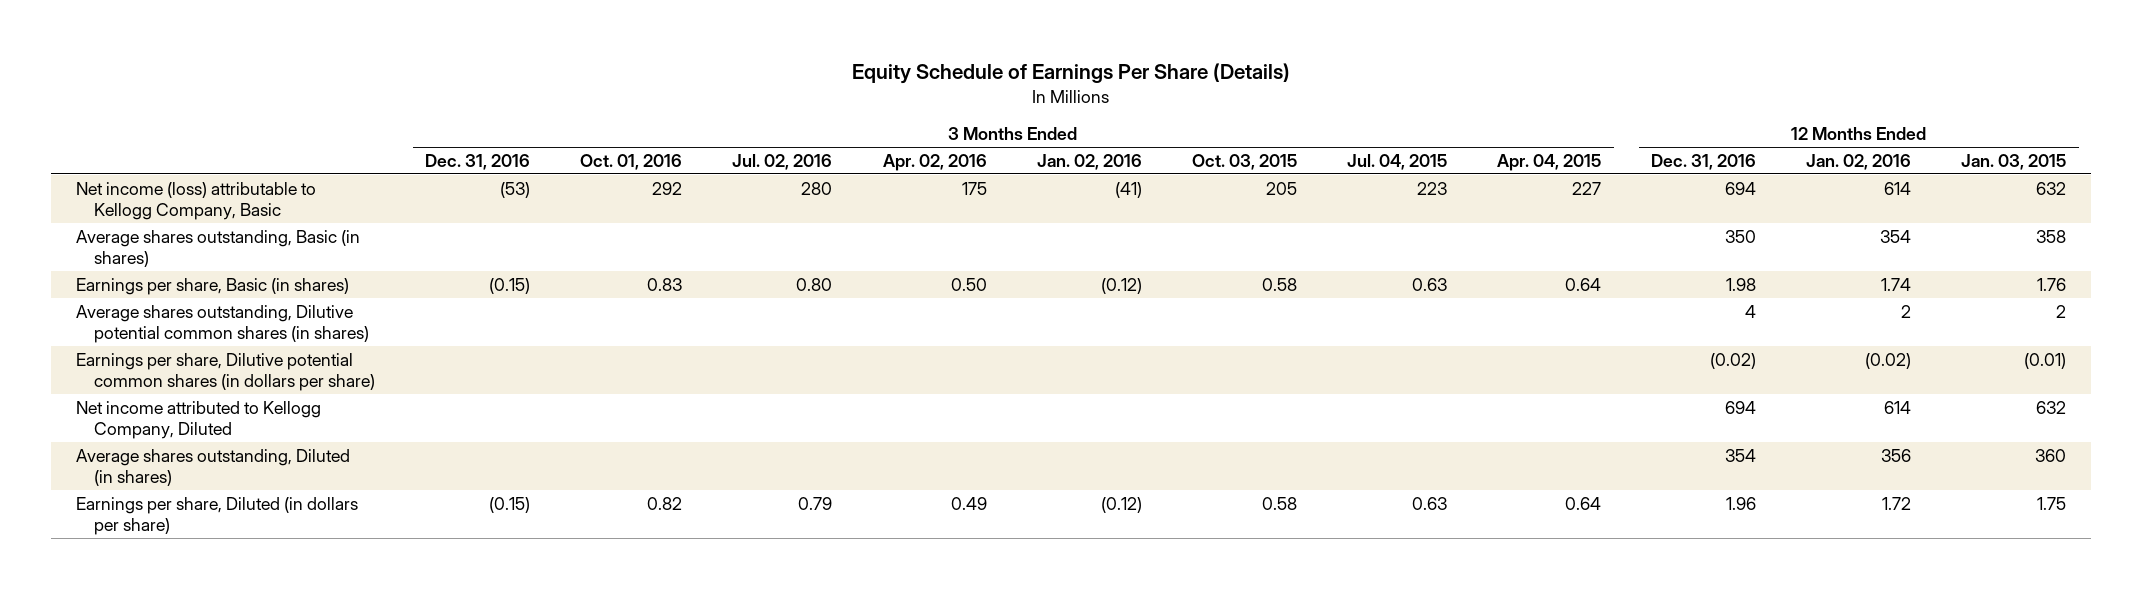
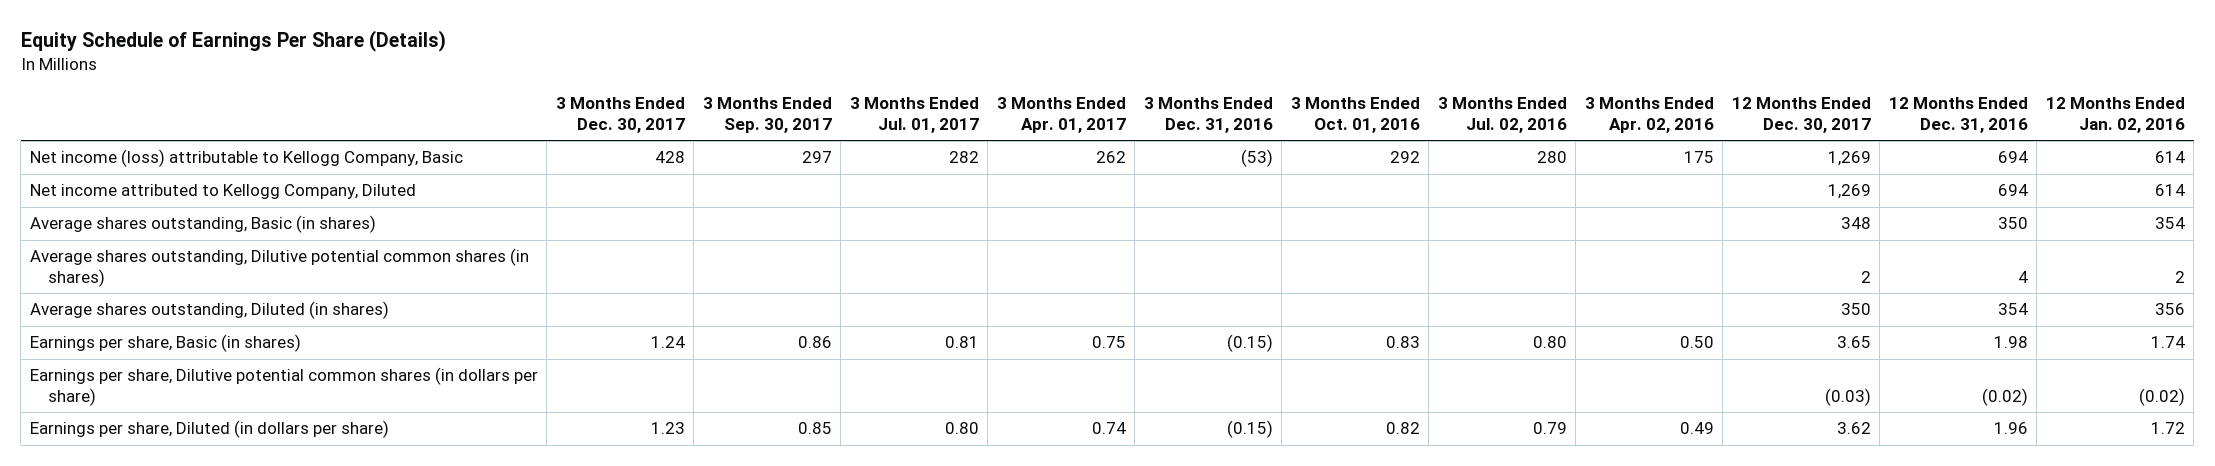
- | 3 Months Ended Dec. 31, 2016 | 3 Months Ended Oct. 01, 2016 | 3 Months Ended Jul. 02, 2016 | 3 Months Ended Apr. 02, 2016 | 3 Months Ended Jan. 02, 2016 | 3 Months Ended Oct. 03, 2015 | 3 Months Ended Jul. 04, 2015 | 3 Months Ended Apr. 04, 2015 | 12 Months Ended Dec. 31, 2016 | 12 Months Ended Jan. 02, 2016 | 12 Months Ended Jan. 03, 2015
+ | 3 Months Ended Dec. 30, 2017 | 3 Months Ended Sep. 30, 2017 | 3 Months Ended Jul. 01, 2017 | 3 Months Ended Apr. 01, 2017 | 3 Months Ended Dec. 31, 2016 | 3 Months Ended Oct. 01, 2016 | 3 Months Ended Jul. 02, 2016 | 3 Months Ended Apr. 02, 2016 | 12 Months Ended Dec. 30, 2017 | 12 Months Ended Dec. 31, 2016 | 12 Months Ended Jan. 02, 2016
moved up: Net income attributed to Kellogg Company, Diluted | | | | | | | | | 1,269 | 694 | 614
moved down: Earnings per share, Basic (in shares) | 1.24 | 0.86 | 0.81 | 0.75 | (0.15) | 0.83 | 0.80 | 0.50 | 3.65 | 1.98 | 1.74
moved down: Earnings per share, Dilutive potential common shares (in dollars per share) | | | | | | | | | (0.03) | (0.02) | (0.02)

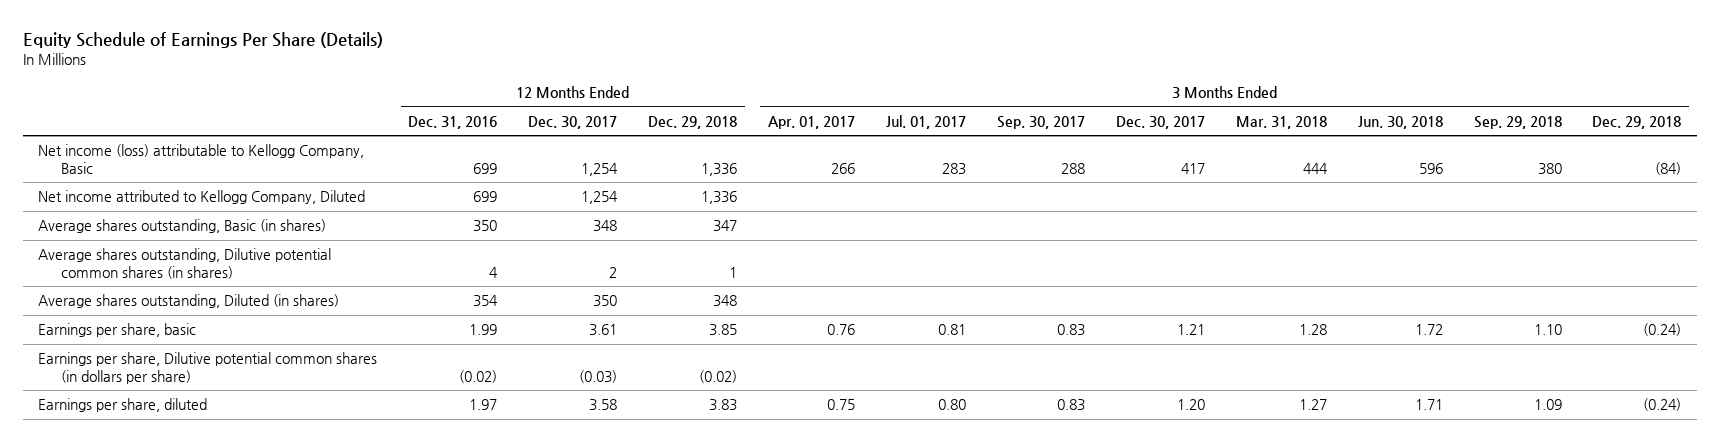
- | 3 Months Ended Dec. 30, 2017 | 3 Months Ended Sep. 30, 2017 | 3 Months Ended Jul. 01, 2017 | 3 Months Ended Apr. 01, 2017 | 3 Months Ended Dec. 31, 2016 | 3 Months Ended Oct. 01, 2016 | 3 Months Ended Jul. 02, 2016 | 3 Months Ended Apr. 02, 2016 | 12 Months Ended Dec. 30, 2017 | 12 Months Ended Dec. 31, 2016 | 12 Months Ended Jan. 02, 2016
+ | 12 Months Ended Dec. 31, 2016 | 12 Months Ended Dec. 30, 2017 | 12 Months Ended Dec. 29, 2018 | 3 Months Ended Apr. 01, 2017 | 3 Months Ended Jul. 01, 2017 | 3 Months Ended Sep. 30, 2017 | 3 Months Ended Dec. 30, 2017 | 3 Months Ended Mar. 31, 2018 | 3 Months Ended Jun. 30, 2018 | 3 Months Ended Sep. 29, 2018 | 3 Months Ended Dec. 29, 2018
- Net income (loss) attributable to Kellogg Company, Basic | 428 | 297 | 282 | 262 | (53) | 292 | 280 | 175 | 1,269 | 694 | 614
- Net income attributed to Kellogg Company, Diluted | | | | | | | | | 1,269 | 694 | 614
+ Net income (loss) attributable to Kellogg Company, Basic | 699 | 1,254 | 1,336 | 266 | 283 | 288 | 417 | 444 | 596 | 380 | (84)
+ Net income attributed to Kellogg Company, Diluted | 699 | 1,254 | 1,336 | | | | | | | |
- Earnings per share, Basic (in shares) | 1.24 | 0.86 | 0.81 | 0.75 | (0.15) | 0.83 | 0.80 | 0.50 | 3.65 | 1.98 | 1.74
+ Earnings per share, basic | 1.99 | 3.61 | 3.85 | 0.76 | 0.81 | 0.83 | 1.21 | 1.28 | 1.72 | 1.10 | (0.24)
- Earnings per share, Diluted (in dollars per share) | 1.23 | 0.85 | 0.80 | 0.74 | (0.15) | 0.82 | 0.79 | 0.49 | 3.62 | 1.96 | 1.72
+ Earnings per share, diluted | 1.97 | 3.58 | 3.83 | 0.75 | 0.80 | 0.83 | 1.20 | 1.27 | 1.71 | 1.09 | (0.24)

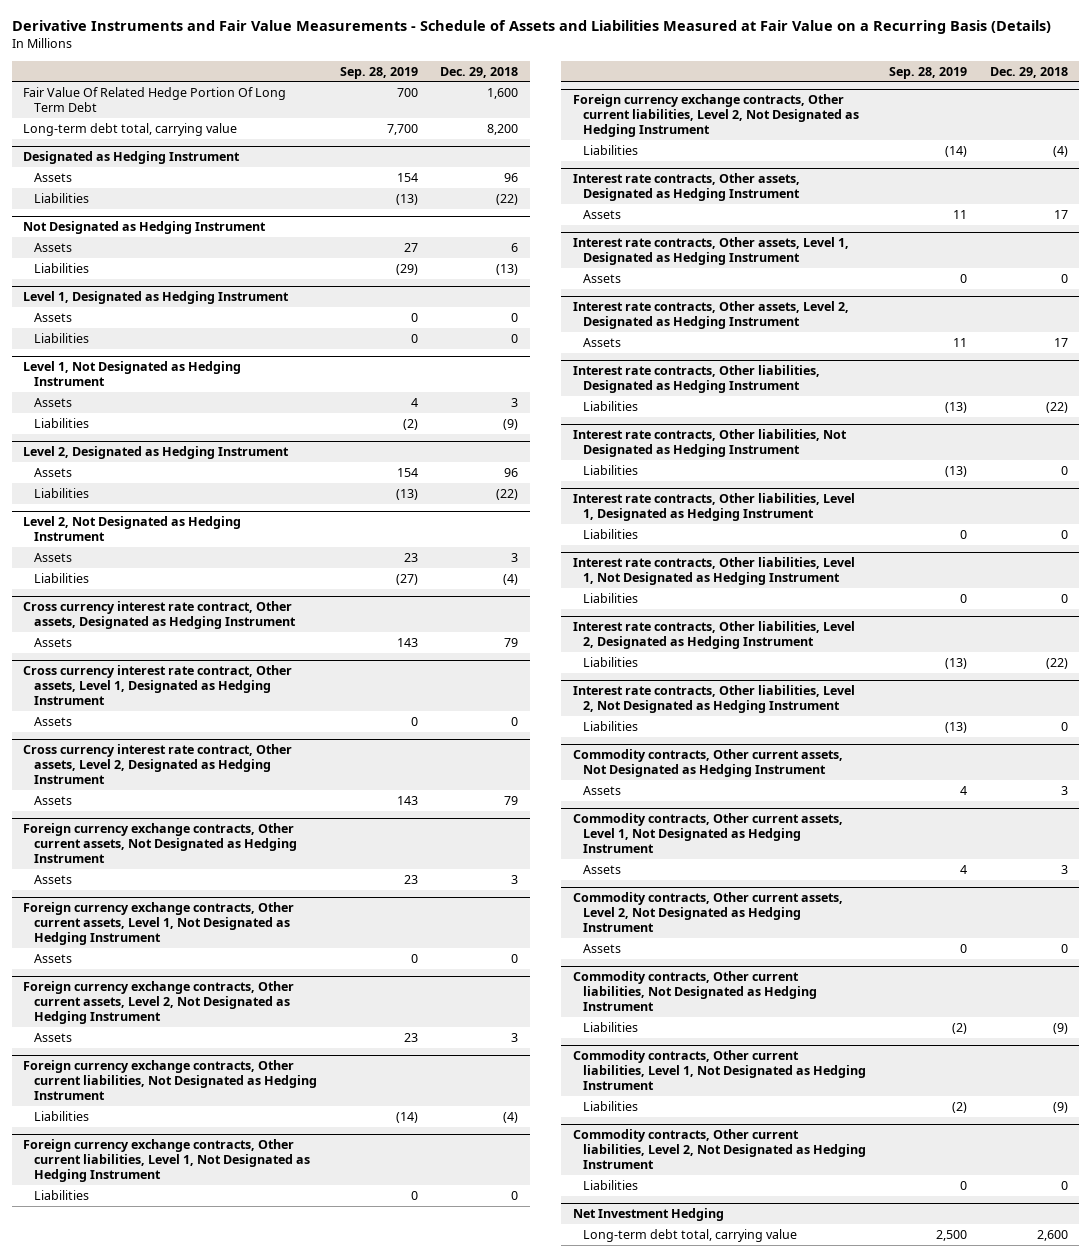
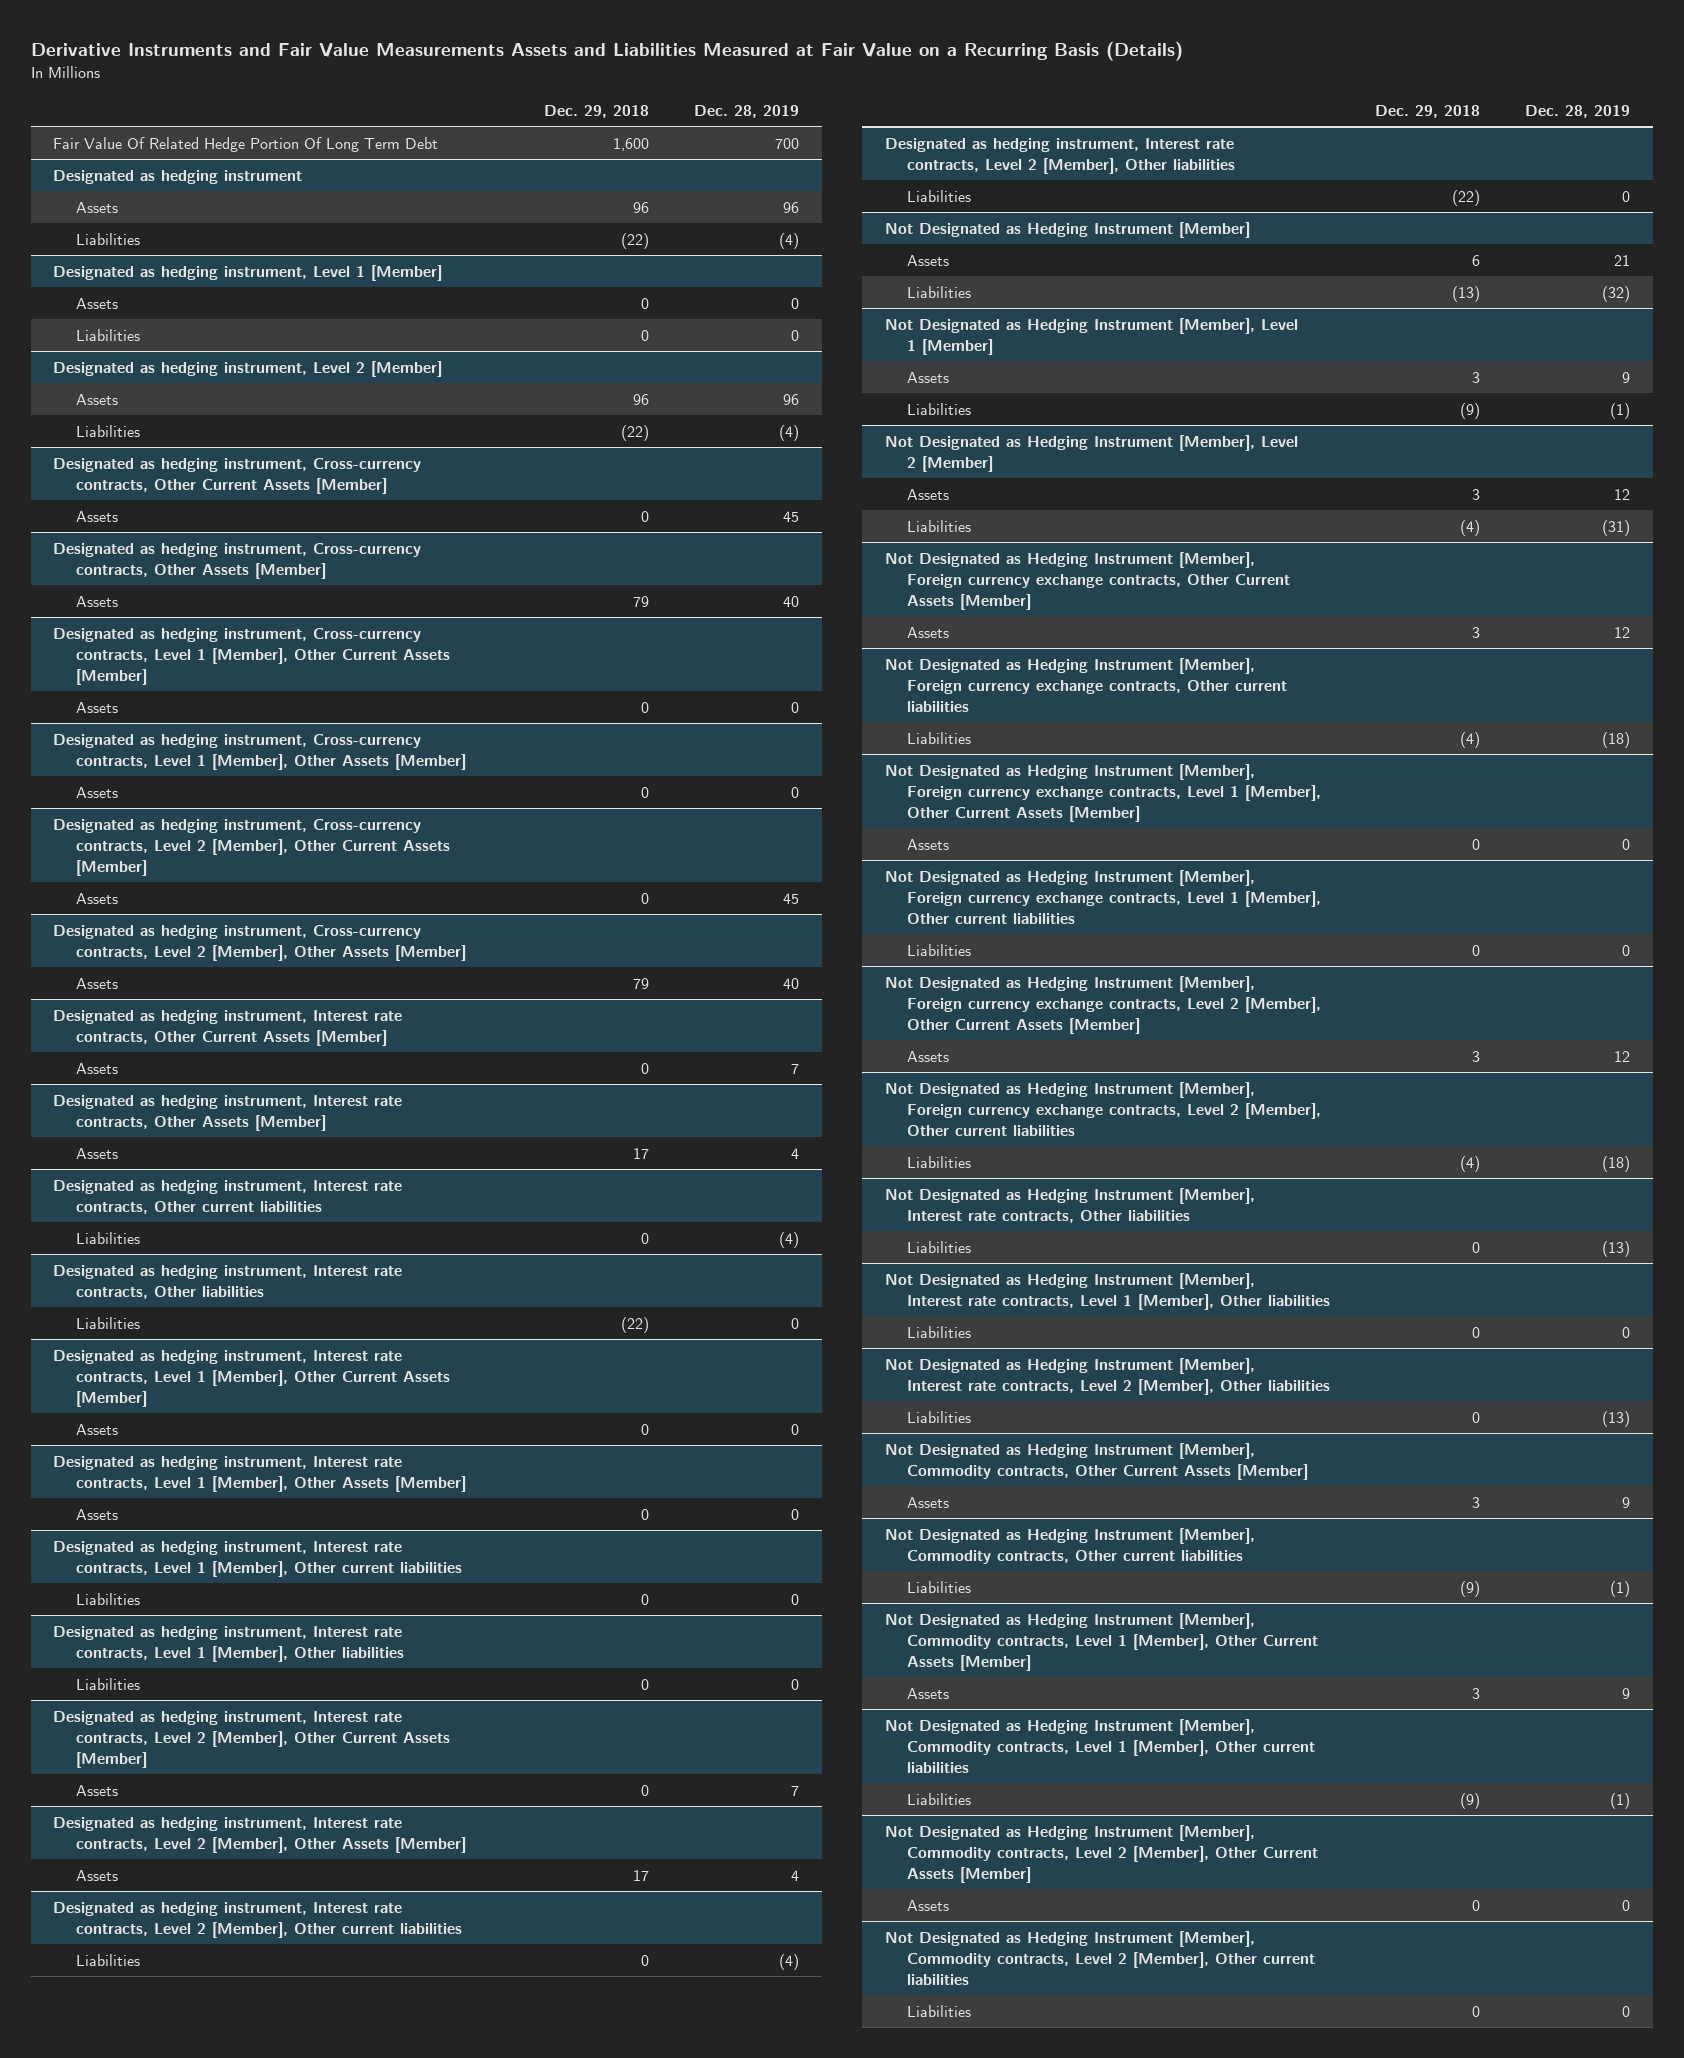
- Derivative Instruments and Fair Value Measurements - Schedule of Assets and Liabilities Measured at Fair Value on a Recurring Basis (Details)
+ Derivative Instruments and Fair Value Measurements Assets and Liabilities Measured at Fair Value on a Recurring Basis (Details)
- | Sep. 28, 2019 | Dec. 29, 2018
+ | Dec. 29, 2018 | Dec. 28, 2019
- Long-term debt total, carrying value | 7,700 | 8,200
- Designated as Hedging Instrument
+ Designated as hedging instrument
- Not Designated as Hedging Instrument
- Assets | 27 | 6
- Liabilities | (29) | (13)
- Level 1, Designated as Hedging Instrument
+ Designated as hedging instrument, Level 1 [Member]
- Level 1, Not Designated as Hedging Instrument
- Assets | 4 | 3
- Liabilities | (2) | (9)
- Level 2, Designated as Hedging Instrument
+ Designated as hedging instrument, Level 2 [Member]
- Level 2, Not Designated as Hedging Instrument
- Assets | 23 | 3
- Liabilities | (27) | (4)
- Cross currency interest rate contract, Other assets, Designated as Hedging Instrument
- Assets | 143 | 79
- Cross currency interest rate contract, Other assets, Level 1, Designated as Hedging Instrument
+ Designated as hedging instrument, Cross-currency contracts, Other Current Assets [Member]
- Cross currency interest rate contract, Other assets, Level 2, Designated as Hedging Instrument
+ Designated as hedging instrument, Cross-currency contracts, Other Assets [Member]
- Foreign currency exchange contracts, Other current assets, Not Designated as Hedging Instrument
- Assets | 23 | 3
- Foreign currency exchange contracts, Other current assets, Level 1, Not Designated as Hedging Instrument
+ Designated as hedging instrument, Cross-currency contracts, Level 1 [Member], Other Current Assets [Member]
- Foreign currency exchange contracts, Other current assets, Level 2, Not Designated as Hedging Instrument
- Assets | 23 | 3
- Foreign currency exchange contracts, Other current liabilities, Not Designated as Hedging Instrument
- Liabilities | (14) | (4)
- Foreign currency exchange contracts, Other current liabilities, Level 1, Not Designated as Hedging Instrument
- Liabilities | 0 | 0
- Foreign currency exchange contracts, Other current liabilities, Level 2, Not Designated as Hedging Instrument
- Liabilities | (14) | (4)
- Interest rate contracts, Other assets, Designated as Hedging Instrument
- Assets | 11 | 17
- Interest rate contracts, Other assets, Level 1, Designated as Hedging Instrument
+ Designated as hedging instrument, Cross-currency contracts, Level 1 [Member], Other Assets [Member]
- Interest rate contracts, Other assets, Level 2, Designated as Hedging Instrument
+ Designated as hedging instrument, Cross-currency contracts, Level 2 [Member], Other Current Assets [Member]
+ Assets | 0 | 45
+ Designated as hedging instrument, Cross-currency contracts, Level 2 [Member], Other Assets [Member]
+ Assets | 79 | 40
+ Designated as hedging instrument, Interest rate contracts, Other Current Assets [Member]
+ Assets | 0 | 7
+ Designated as hedging instrument, Interest rate contracts, Other Assets [Member]
- Interest rate contracts, Other liabilities, Designated as Hedging Instrument
+ Designated as hedging instrument, Interest rate contracts, Other current liabilities
+ Liabilities | 0 | (4)
+ Designated as hedging instrument, Interest rate contracts, Other liabilities
- Interest rate contracts, Other liabilities, Not Designated as Hedging Instrument
+ Designated as hedging instrument, Interest rate contracts, Level 1 [Member], Other Current Assets [Member]
+ Assets | 0 | 0
+ Designated as hedging instrument, Interest rate contracts, Level 1 [Member], Other Assets [Member]
+ Assets | 0 | 0
+ Designated as hedging instrument, Interest rate contracts, Level 1 [Member], Other current liabilities
- Interest rate contracts, Other liabilities, Level 1, Designated as Hedging Instrument
+ Designated as hedging instrument, Interest rate contracts, Level 1 [Member], Other liabilities
- Interest rate contracts, Other liabilities, Level 1, Not Designated as Hedging Instrument
+ Designated as hedging instrument, Interest rate contracts, Level 2 [Member], Other Current Assets [Member]
+ Assets | 0 | 7
+ Designated as hedging instrument, Interest rate contracts, Level 2 [Member], Other Assets [Member]
+ Assets | 17 | 4
+ Designated as hedging instrument, Interest rate contracts, Level 2 [Member], Other current liabilities
- Interest rate contracts, Other liabilities, Level 2, Designated as Hedging Instrument
+ Designated as hedging instrument, Interest rate contracts, Level 2 [Member], Other liabilities
- Interest rate contracts, Other liabilities, Level 2, Not Designated as Hedging Instrument
- Liabilities | (13) | 0
- Commodity contracts, Other current assets, Not Designated as Hedging Instrument
+ Not Designated as Hedging Instrument [Member]
+ Assets | 6 | 21
+ Liabilities | (13) | (32)
+ Not Designated as Hedging Instrument [Member], Level 1 [Member]
- Commodity contracts, Other current assets, Level 1, Not Designated as Hedging Instrument
+ Liabilities | (9) | (1)
+ Not Designated as Hedging Instrument [Member], Level 2 [Member]
- Commodity contracts, Other current assets, Level 2, Not Designated as Hedging Instrument
+ Liabilities | (4) | (31)
+ Not Designated as Hedging Instrument [Member], Foreign currency exchange contracts, Other Current Assets [Member]
+ Assets | 3 | 12
+ Not Designated as Hedging Instrument [Member], Foreign currency exchange contracts, Other current liabilities
+ Liabilities | (4) | (18)
+ Not Designated as Hedging Instrument [Member], Foreign currency exchange contracts, Level 1 [Member], Other Current Assets [Member]
- Commodity contracts, Other current liabilities, Not Designated as Hedging Instrument
+ Not Designated as Hedging Instrument [Member], Foreign currency exchange contracts, Level 1 [Member], Other current liabilities
+ Liabilities | 0 | 0
+ Not Designated as Hedging Instrument [Member], Foreign currency exchange contracts, Level 2 [Member], Other Current Assets [Member]
+ Assets | 3 | 12
+ Not Designated as Hedging Instrument [Member], Foreign currency exchange contracts, Level 2 [Member], Other current liabilities
+ Liabilities | (4) | (18)
+ Not Designated as Hedging Instrument [Member], Interest rate contracts, Other liabilities
+ Liabilities | 0 | (13)
+ Not Designated as Hedging Instrument [Member], Interest rate contracts, Level 1 [Member], Other liabilities
+ Liabilities | 0 | 0
+ Not Designated as Hedging Instrument [Member], Interest rate contracts, Level 2 [Member], Other liabilities
+ Liabilities | 0 | (13)
+ Not Designated as Hedging Instrument [Member], Commodity contracts, Other Current Assets [Member]
+ Assets | 3 | 9
+ Not Designated as Hedging Instrument [Member], Commodity contracts, Other current liabilities
- Commodity contracts, Other current liabilities, Level 1, Not Designated as Hedging Instrument
+ Not Designated as Hedging Instrument [Member], Commodity contracts, Level 1 [Member], Other Current Assets [Member]
+ Assets | 3 | 9
+ Not Designated as Hedging Instrument [Member], Commodity contracts, Level 1 [Member], Other current liabilities
- Commodity contracts, Other current liabilities, Level 2, Not Designated as Hedging Instrument
+ Not Designated as Hedging Instrument [Member], Commodity contracts, Level 2 [Member], Other Current Assets [Member]
+ Assets | 0 | 0
+ Not Designated as Hedging Instrument [Member], Commodity contracts, Level 2 [Member], Other current liabilities
- Net Investment Hedging
- Long-term debt total, carrying value | 2,500 | 2,600

